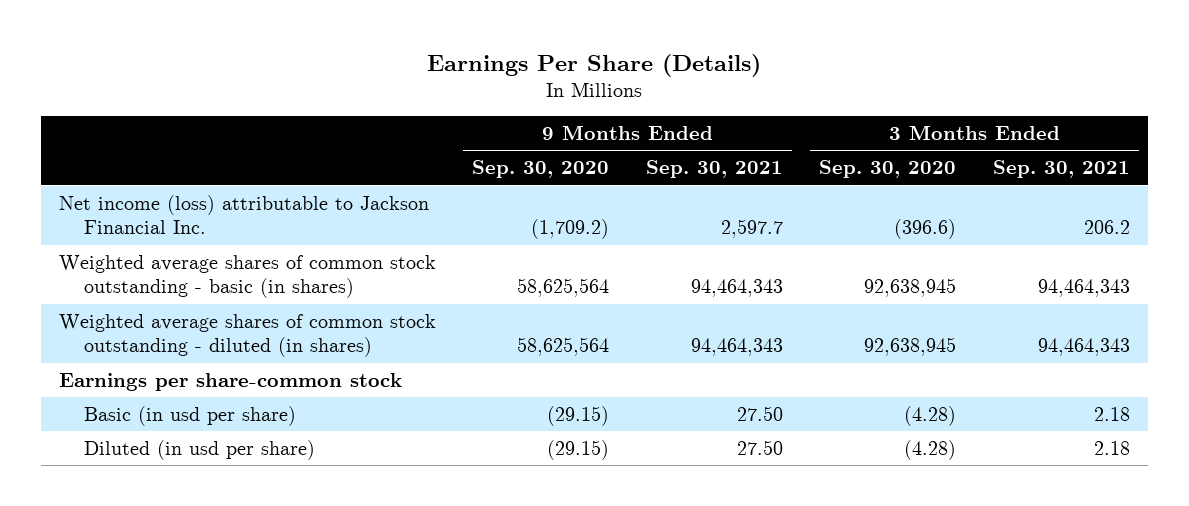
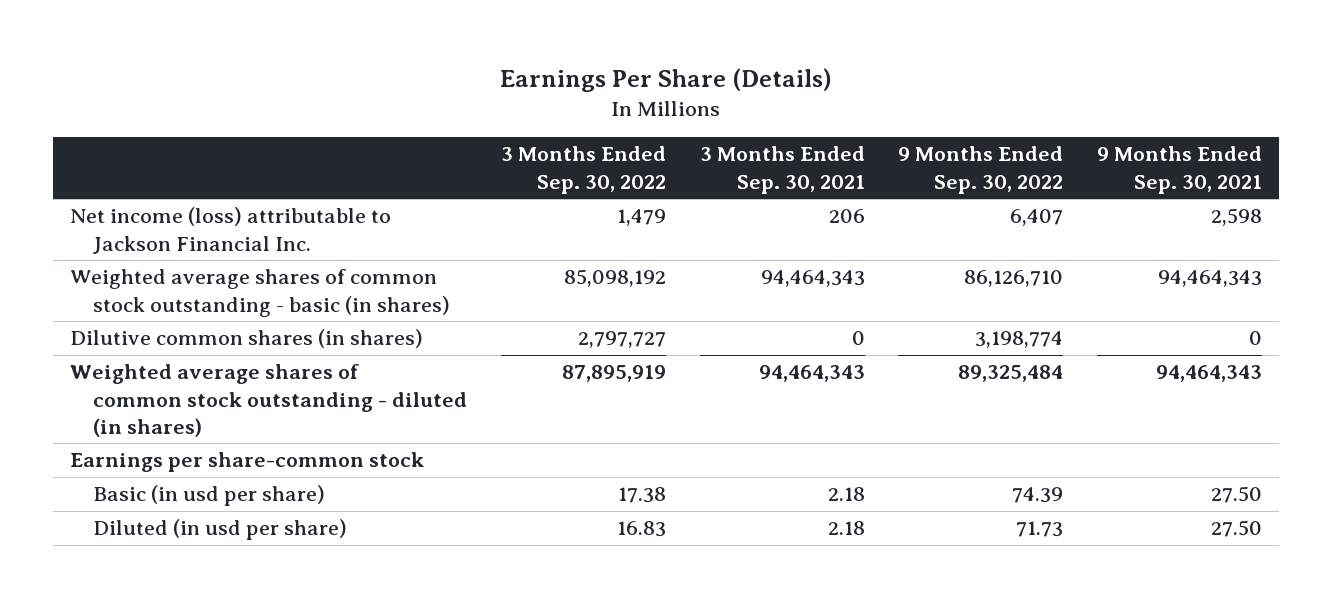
- | 9 Months Ended Sep. 30, 2020 | 9 Months Ended Sep. 30, 2021 | 3 Months Ended Sep. 30, 2020 | 3 Months Ended Sep. 30, 2021
+ | 3 Months Ended Sep. 30, 2022 | 3 Months Ended Sep. 30, 2021 | 9 Months Ended Sep. 30, 2022 | 9 Months Ended Sep. 30, 2021
- Net income (loss) attributable to Jackson Financial Inc. | (1,709.2) | 2,597.7 | (396.6) | 206.2
+ Net income (loss) attributable to Jackson Financial Inc. | 1,479 | 206 | 6,407 | 2,598
+ Dilutive common shares (in shares) | 2,797,727 | 0 | 3,198,774 | 0

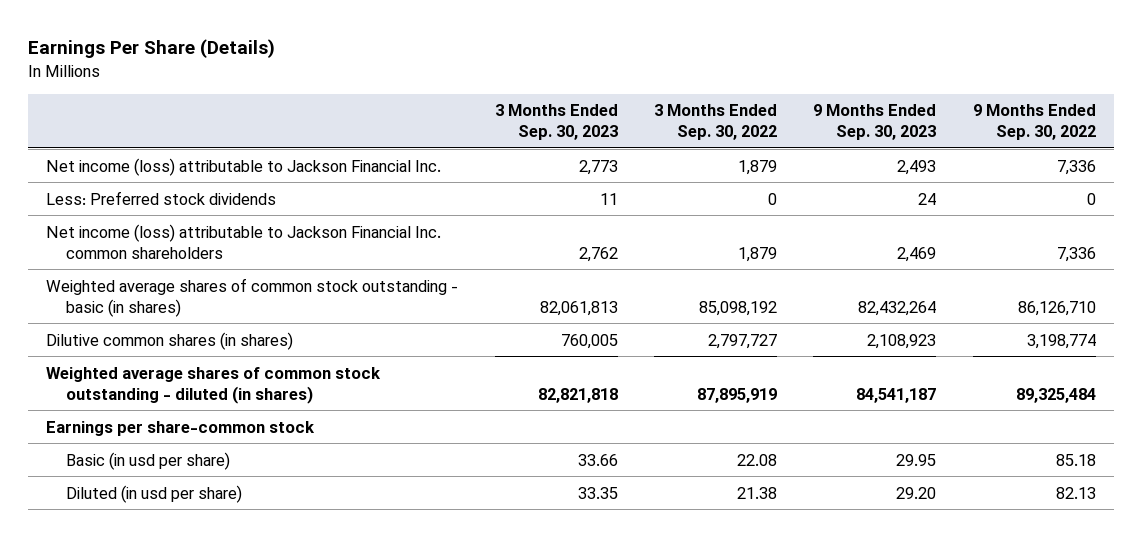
- | 3 Months Ended Sep. 30, 2022 | 3 Months Ended Sep. 30, 2021 | 9 Months Ended Sep. 30, 2022 | 9 Months Ended Sep. 30, 2021
+ | 3 Months Ended Sep. 30, 2023 | 3 Months Ended Sep. 30, 2022 | 9 Months Ended Sep. 30, 2023 | 9 Months Ended Sep. 30, 2022
- Net income (loss) attributable to Jackson Financial Inc. | 1,479 | 206 | 6,407 | 2,598
+ Net income (loss) attributable to Jackson Financial Inc. | 2,773 | 1,879 | 2,493 | 7,336
+ Less: Preferred stock dividends | 11 | 0 | 24 | 0
+ Net income (loss) attributable to Jackson Financial Inc. common shareholders | 2,762 | 1,879 | 2,469 | 7,336
- Basic (in usd per share) | 17.38 | 2.18 | 74.39 | 27.50
- Diluted (in usd per share) | 16.83 | 2.18 | 71.73 | 27.50
+ Basic (in usd per share) | 33.66 | 22.08 | 29.95 | 85.18
+ Diluted (in usd per share) | 33.35 | 21.38 | 29.20 | 82.13

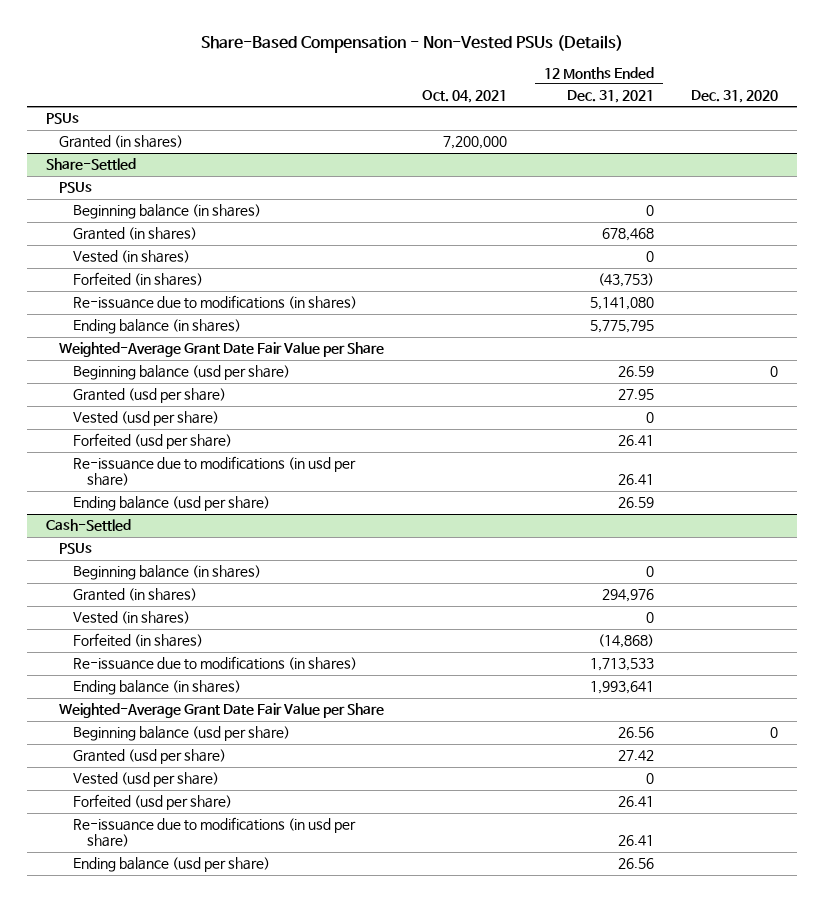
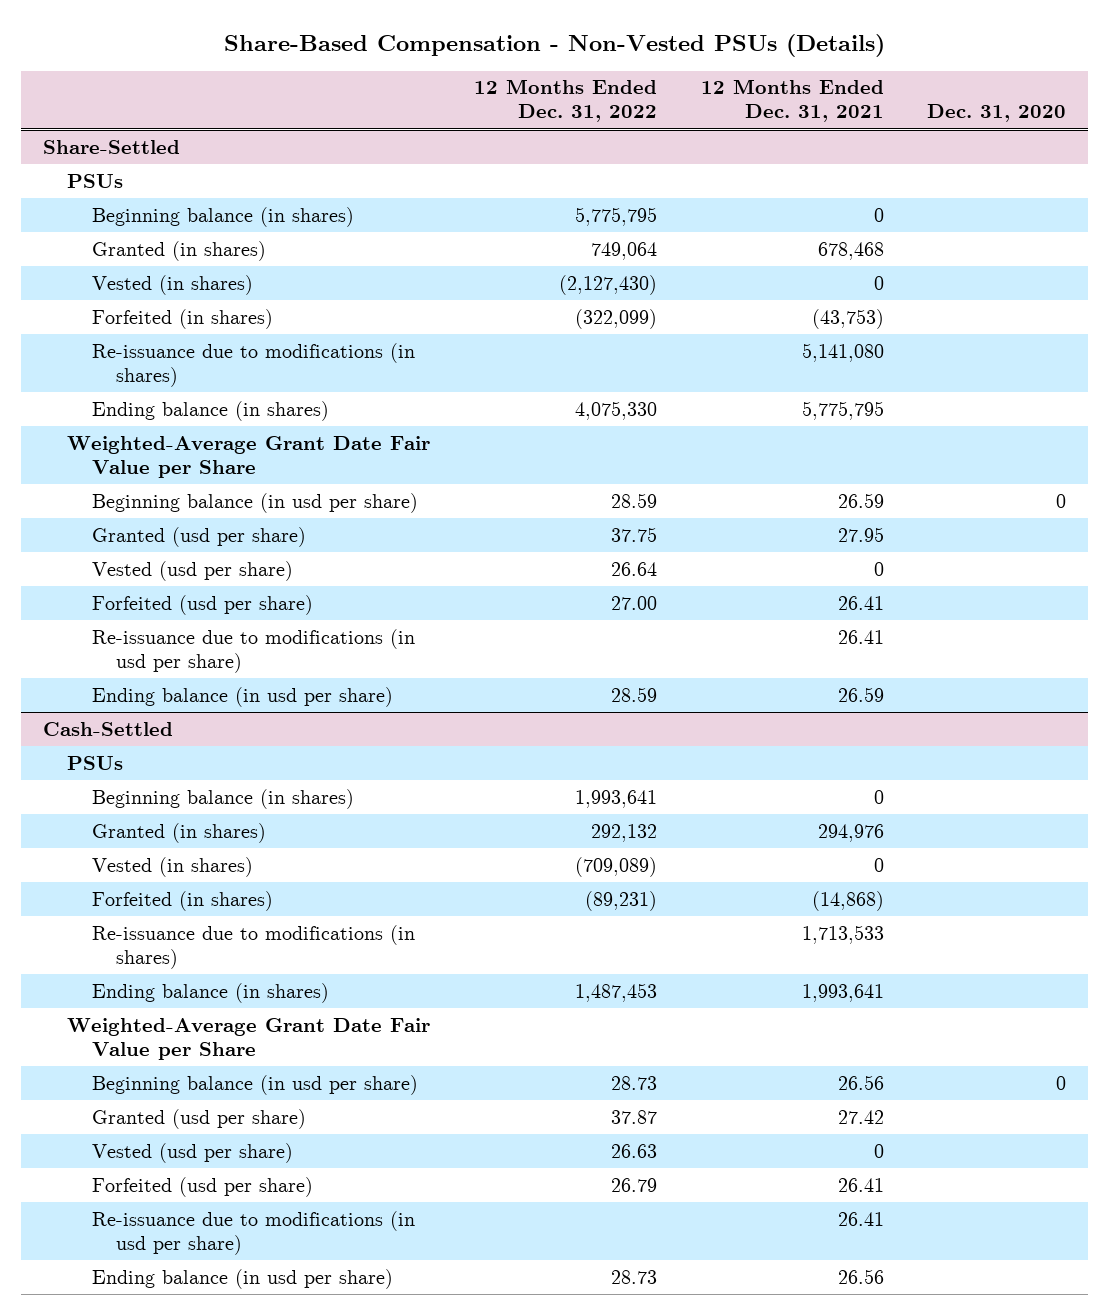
- | Oct. 04, 2021 | 12 Months Ended Dec. 31, 2021 | Dec. 31, 2020
+ | 12 Months Ended Dec. 31, 2022 | 12 Months Ended Dec. 31, 2021 | Dec. 31, 2020
- PSUs
- Granted (in shares) | 7,200,000 | |
@ Share-Settled
- Beginning balance (usd per share) | | 26.59 | 0
+ Beginning balance (in usd per share) | 28.59 | 26.59 | 0
- Ending balance (usd per share) | | 26.59 |
+ Ending balance (in usd per share) | 28.59 | 26.59 |
@ Cash-Settled
- Beginning balance (usd per share) | | 26.56 | 0
+ Beginning balance (in usd per share) | 28.73 | 26.56 | 0
- Ending balance (usd per share) | | 26.56 |
+ Ending balance (in usd per share) | 28.73 | 26.56 |

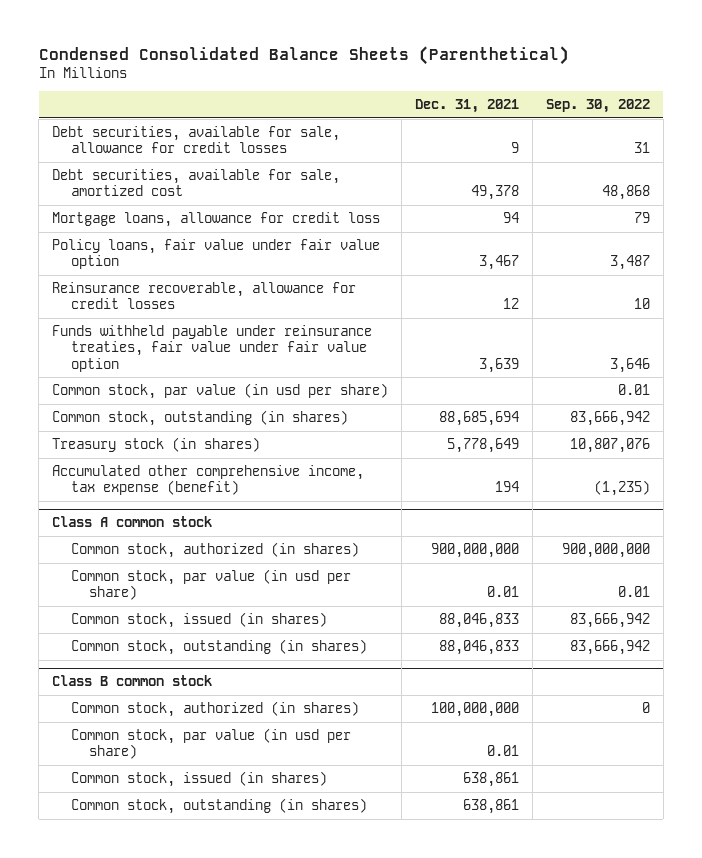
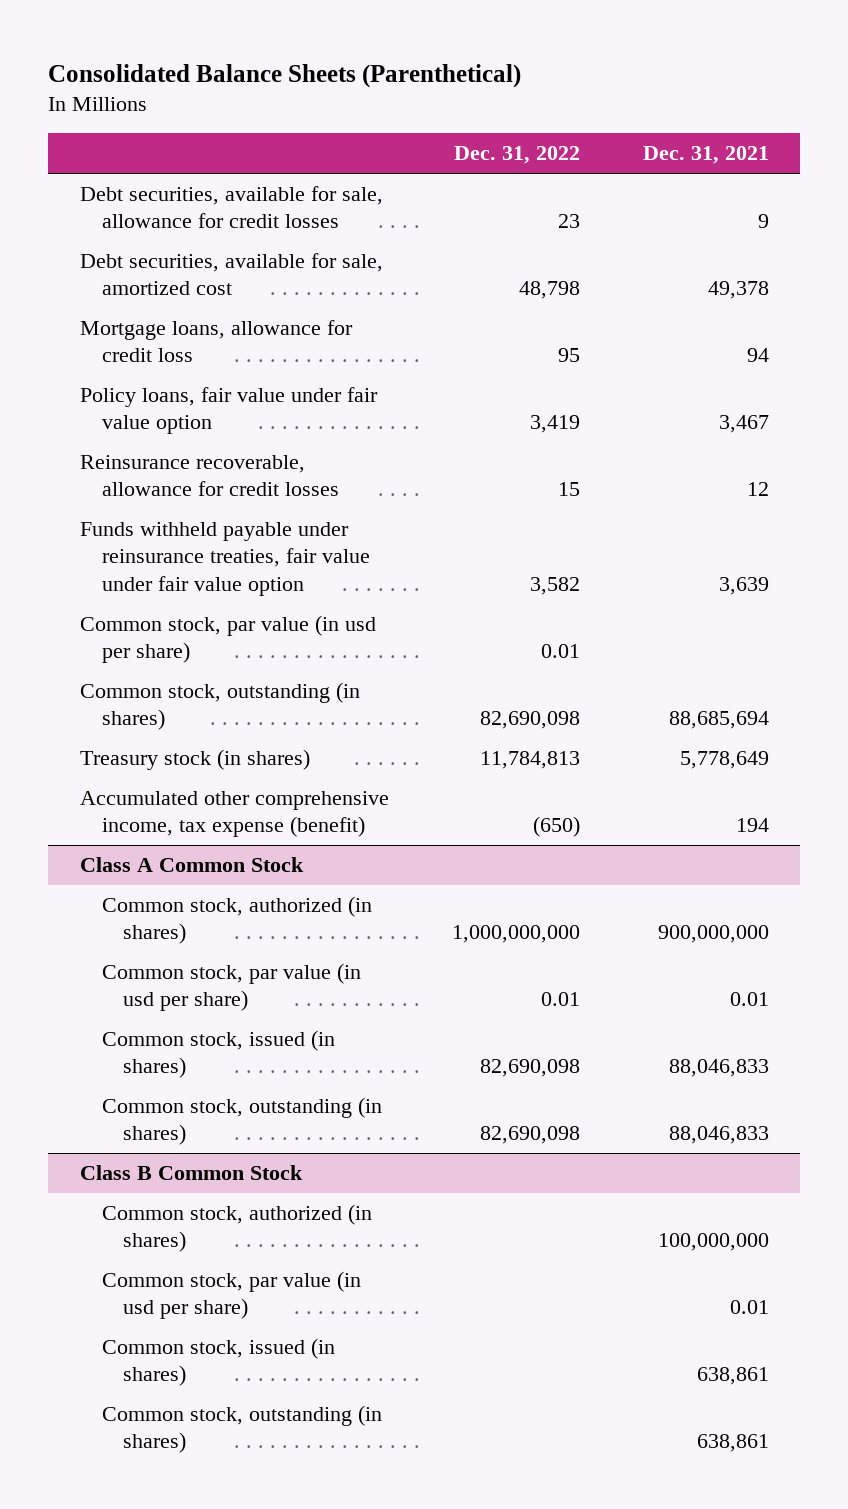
- Condensed Consolidated Balance Sheets (Parenthetical)
+ Consolidated Balance Sheets (Parenthetical)
- | Dec. 31, 2021 | Sep. 30, 2022
+ | Dec. 31, 2022 | Dec. 31, 2021
- Class A common stock
+ Class A Common Stock
- Class B common stock
+ Class B Common Stock

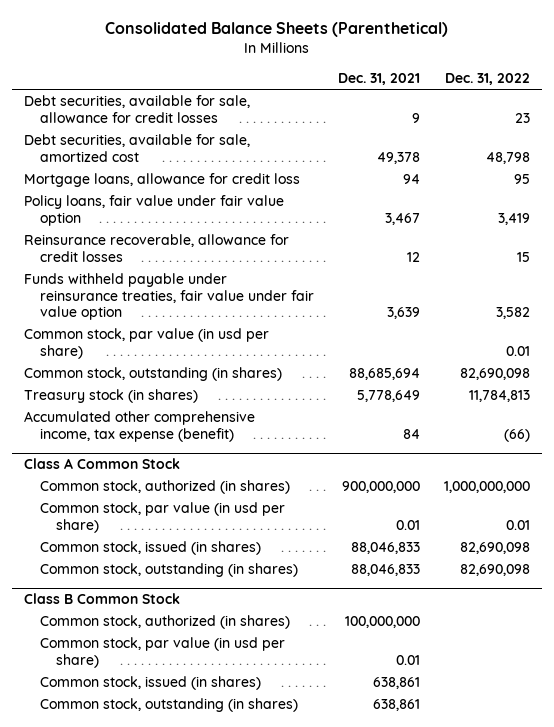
- | Dec. 31, 2022 | Dec. 31, 2021
+ | Dec. 31, 2021 | Dec. 31, 2022
- Accumulated other comprehensive income, tax expense (benefit) | (650) | 194
+ Accumulated other comprehensive income, tax expense (benefit) | 84 | (66)

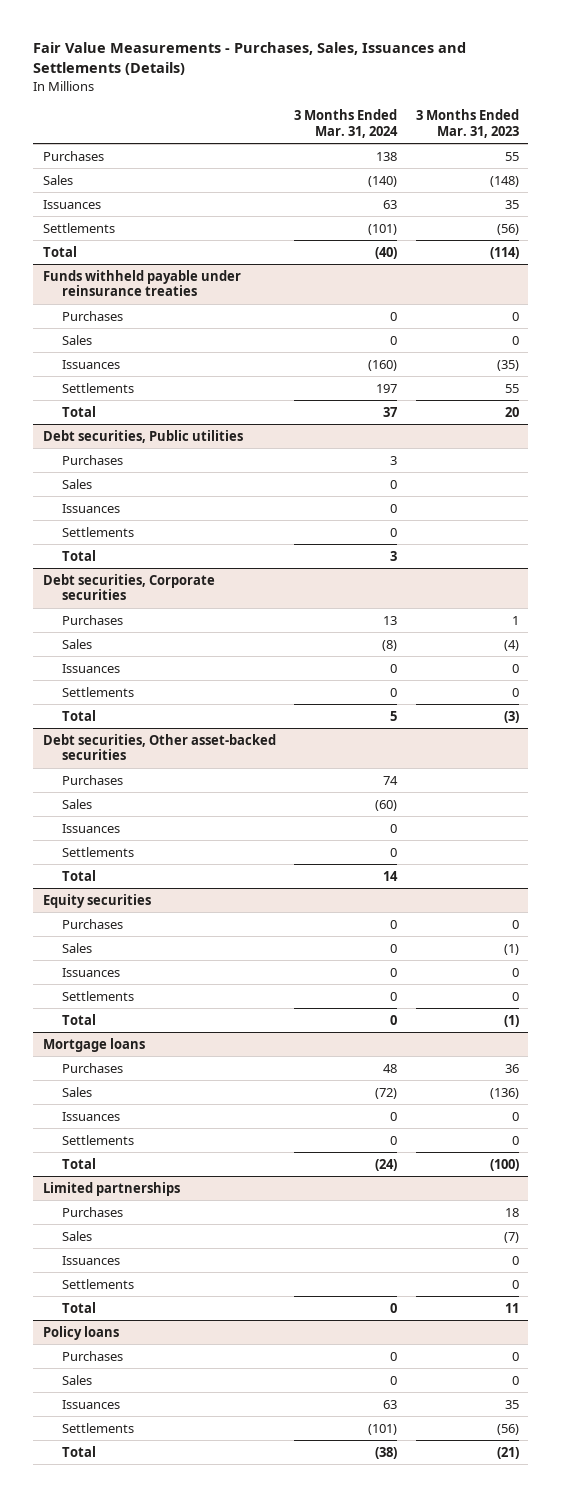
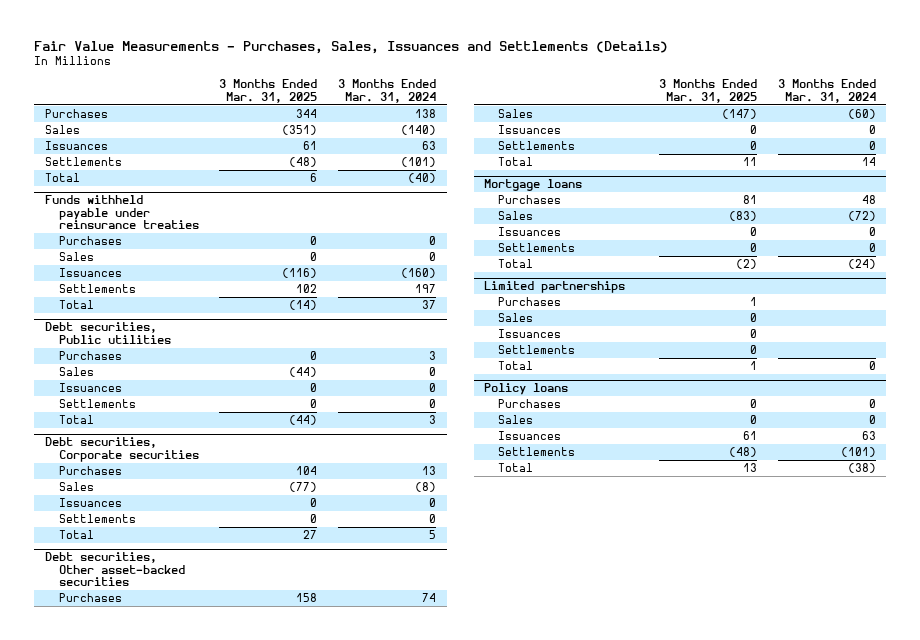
- | 3 Months Ended Mar. 31, 2024 | 3 Months Ended Mar. 31, 2023
+ | 3 Months Ended Mar. 31, 2025 | 3 Months Ended Mar. 31, 2024
- Equity securities
- Purchases | 0 | 0
- Sales | 0 | (1)
- Issuances | 0 | 0
- Settlements | 0 | 0
- Total | 0 | (1)

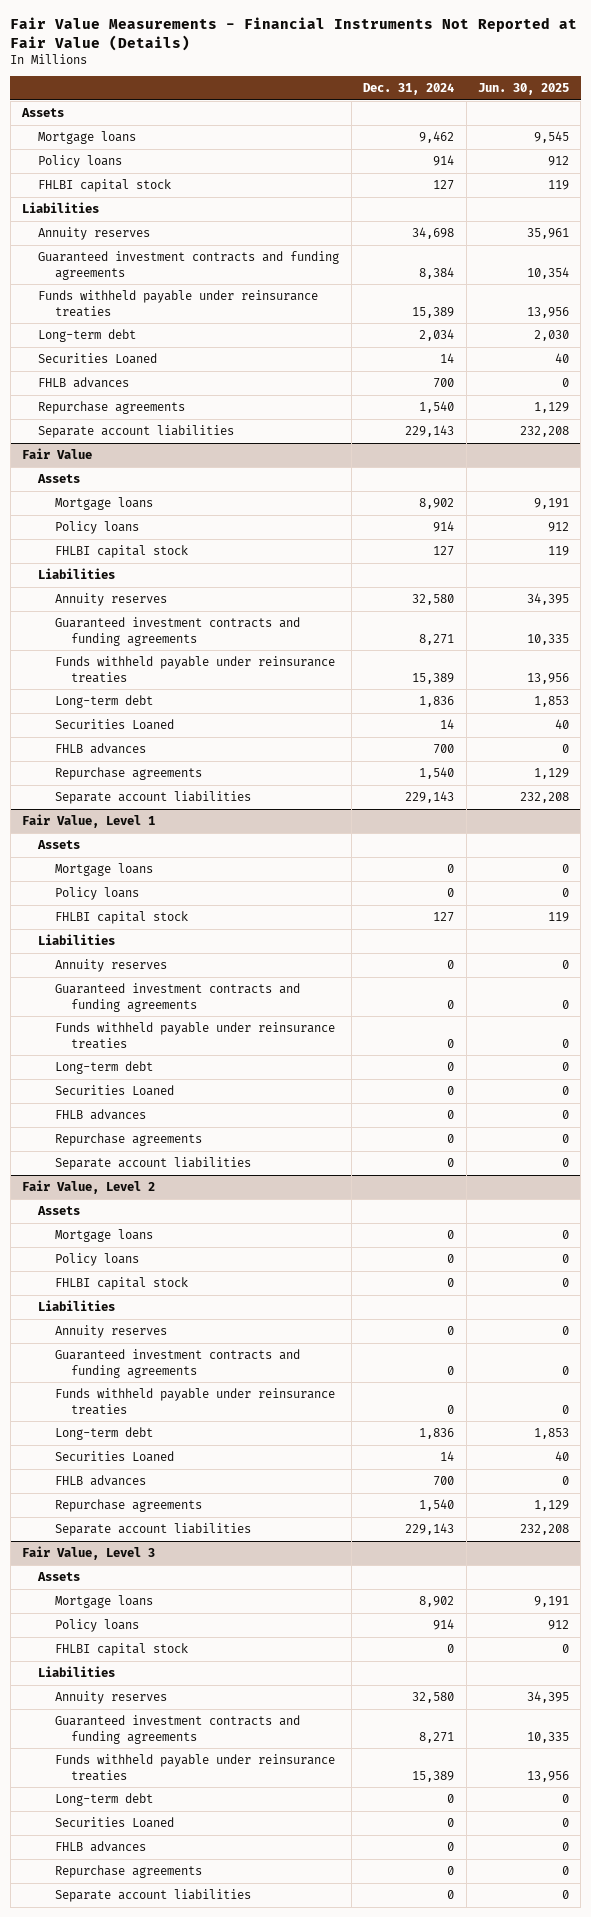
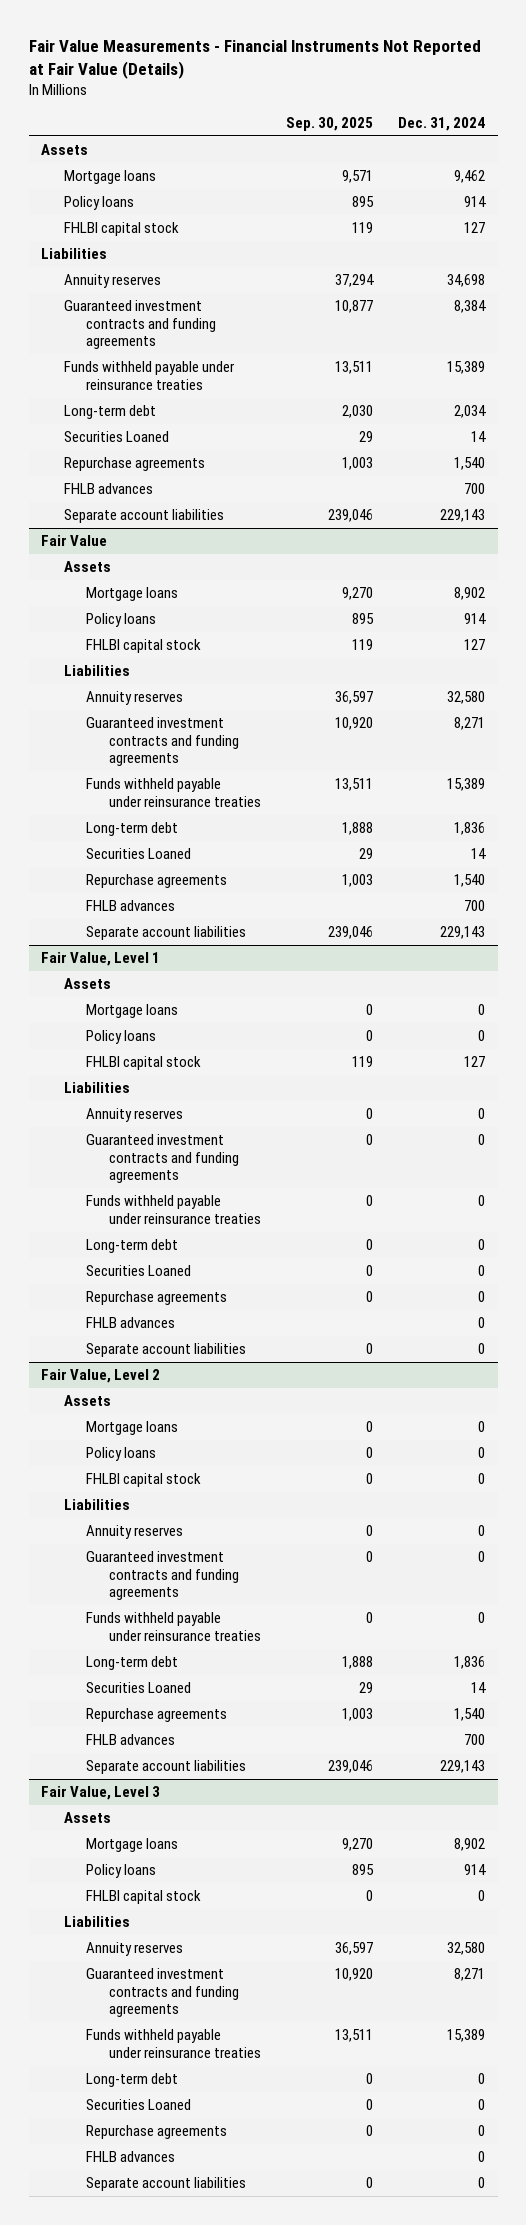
- | Dec. 31, 2024 | Jun. 30, 2025
+ | Sep. 30, 2025 | Dec. 31, 2024
moved down: FHLB advances | | 700
@ Fair Value
moved down: FHLB advances | | 700
@ Fair Value, Level 1
moved down: FHLB advances | | 0
@ Fair Value, Level 2
moved down: FHLB advances | | 700
@ Fair Value, Level 3
moved down: FHLB advances | | 0

